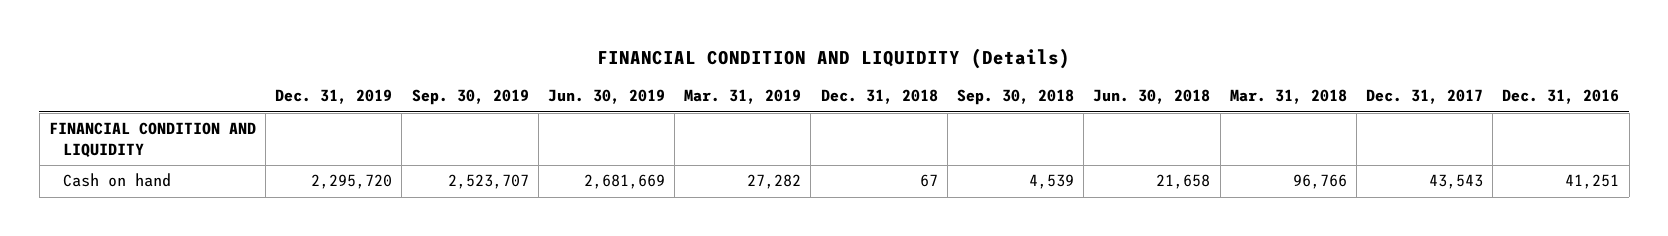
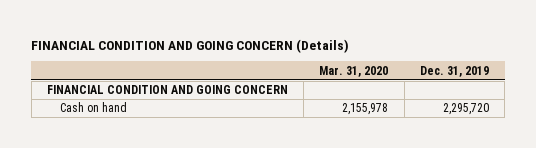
- FINANCIAL CONDITION AND LIQUIDITY (Details)
+ FINANCIAL CONDITION AND GOING CONCERN (Details)
- | Dec. 31, 2019 | Sep. 30, 2019 | Jun. 30, 2019 | Mar. 31, 2019 | Dec. 31, 2018 | Sep. 30, 2018 | Jun. 30, 2018 | Mar. 31, 2018 | Dec. 31, 2017 | Dec. 31, 2016
+ | Mar. 31, 2020 | Dec. 31, 2019
- FINANCIAL CONDITION AND LIQUIDITY
+ FINANCIAL CONDITION AND GOING CONCERN

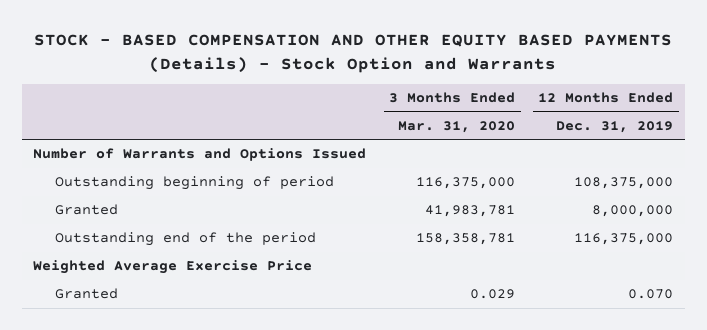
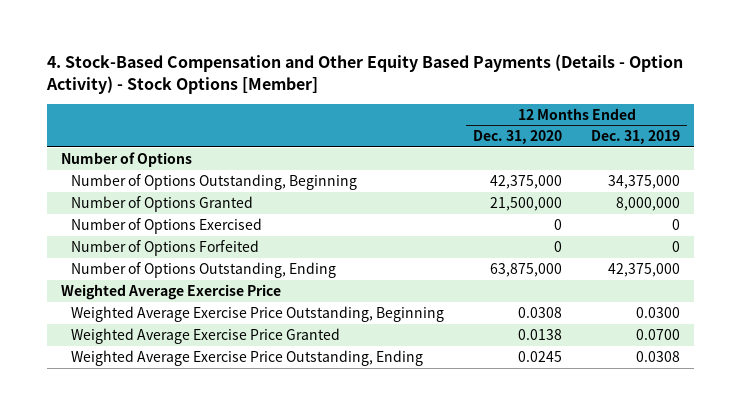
- STOCK - BASED COMPENSATION AND OTHER EQUITY BASED PAYMENTS (Details) - Stock Option and Warrants
+ 4. Stock-Based Compensation and Other Equity Based Payments (Details - Option Activity) - Stock Options [Member]
- | 3 Months Ended Mar. 31, 2020 | 12 Months Ended Dec. 31, 2019
+ | 12 Months Ended Dec. 31, 2020 | 12 Months Ended Dec. 31, 2019
- Number of Warrants and Options Issued
- Outstanding beginning of period | 116,375,000 | 108,375,000
- Granted | 41,983,781 | 8,000,000
- Outstanding end of the period | 158,358,781 | 116,375,000
+ Number of Options
+ Number of Options Outstanding, Beginning | 42,375,000 | 34,375,000
+ Number of Options Granted | 21,500,000 | 8,000,000
+ Number of Options Exercised | 0 | 0
+ Number of Options Forfeited | 0 | 0
+ Number of Options Outstanding, Ending | 63,875,000 | 42,375,000
- Granted | 0.029 | 0.070
+ Weighted Average Exercise Price Outstanding, Beginning | 0.0308 | 0.0300
+ Weighted Average Exercise Price Granted | 0.0138 | 0.0700
+ Weighted Average Exercise Price Outstanding, Ending | 0.0245 | 0.0308

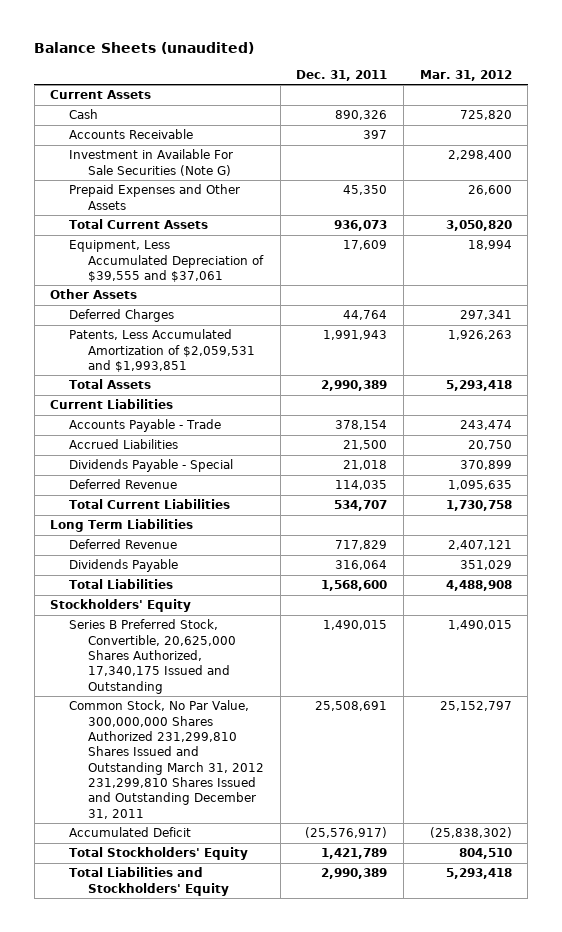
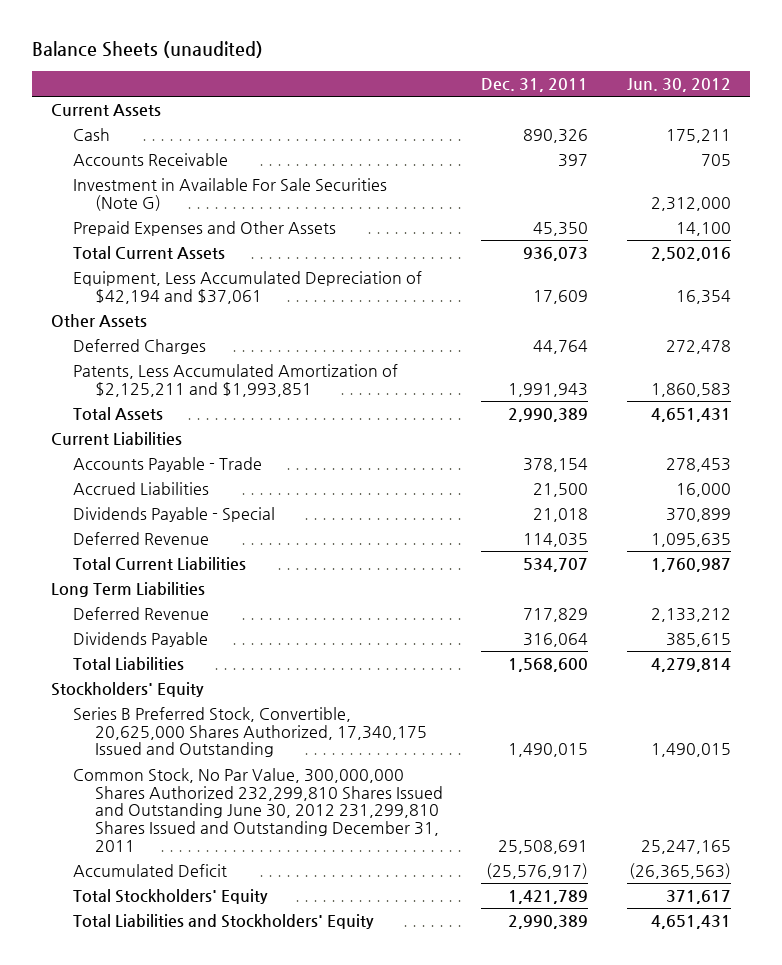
- | Dec. 31, 2011 | Mar. 31, 2012
+ | Dec. 31, 2011 | Jun. 30, 2012
- Equipment, Less Accumulated Depreciation of $39,555 and $37,061 | 17,609 | 18,994
+ Equipment, Less Accumulated Depreciation of $42,194 and $37,061 | 17,609 | 16,354
- Patents, Less Accumulated Amortization of $2,059,531 and $1,993,851 | 1,991,943 | 1,926,263
+ Patents, Less Accumulated Amortization of $2,125,211 and $1,993,851 | 1,991,943 | 1,860,583
- Common Stock, No Par Value, 300,000,000 Shares Authorized 231,299,810 Shares Issued and Outstanding March 31, 2012 231,299,810 Shares Issued and Outstanding December 31, 2011 | 25,508,691 | 25,152,797
+ Common Stock, No Par Value, 300,000,000 Shares Authorized 232,299,810 Shares Issued and Outstanding June 30, 2012 231,299,810 Shares Issued and Outstanding December 31, 2011 | 25,508,691 | 25,247,165

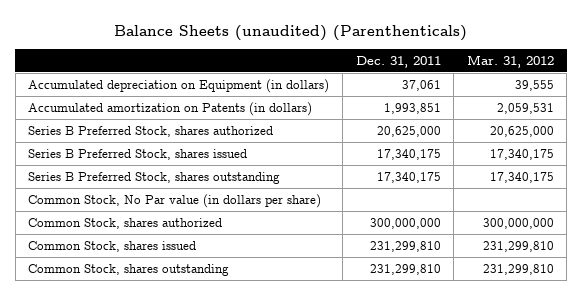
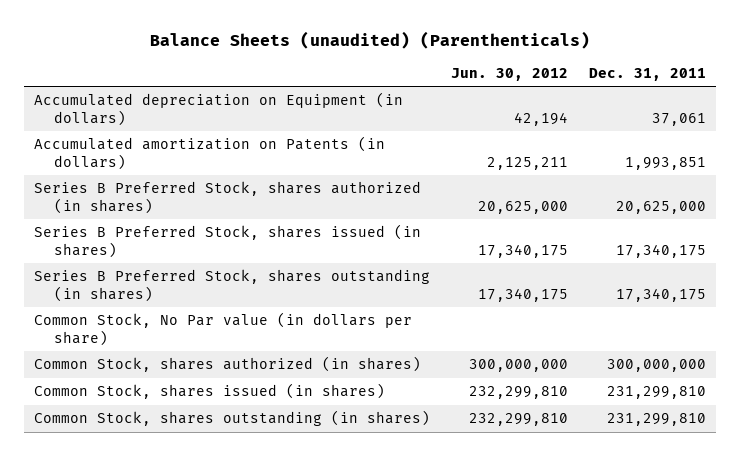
- | Dec. 31, 2011 | Mar. 31, 2012
+ | Jun. 30, 2012 | Dec. 31, 2011
- Series B Preferred Stock, shares authorized | 20,625,000 | 20,625,000
- Series B Preferred Stock, shares issued | 17,340,175 | 17,340,175
- Series B Preferred Stock, shares outstanding | 17,340,175 | 17,340,175
+ Series B Preferred Stock, shares authorized (in shares) | 20,625,000 | 20,625,000
+ Series B Preferred Stock, shares issued (in shares) | 17,340,175 | 17,340,175
+ Series B Preferred Stock, shares outstanding (in shares) | 17,340,175 | 17,340,175
- Common Stock, shares authorized | 300,000,000 | 300,000,000
- Common Stock, shares issued | 231,299,810 | 231,299,810
- Common Stock, shares outstanding | 231,299,810 | 231,299,810
+ Common Stock, shares authorized (in shares) | 300,000,000 | 300,000,000
+ Common Stock, shares issued (in shares) | 232,299,810 | 231,299,810
+ Common Stock, shares outstanding (in shares) | 232,299,810 | 231,299,810

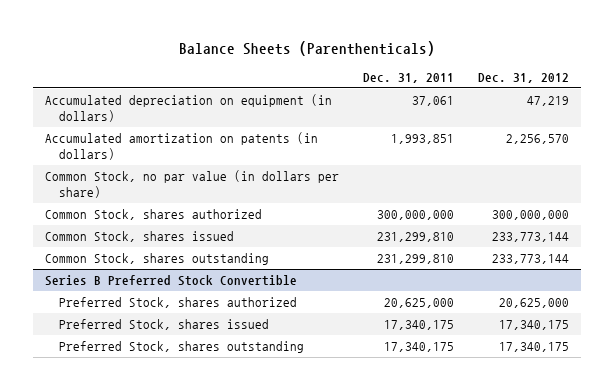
- Balance Sheets (unaudited) (Parenthenticals)
+ Balance Sheets (Parenthenticals)
- | Jun. 30, 2012 | Dec. 31, 2011
+ | Dec. 31, 2011 | Dec. 31, 2012
- Accumulated depreciation on Equipment (in dollars) | 42,194 | 37,061
- Accumulated amortization on Patents (in dollars) | 2,125,211 | 1,993,851
- Series B Preferred Stock, shares authorized (in shares) | 20,625,000 | 20,625,000
- Series B Preferred Stock, shares issued (in shares) | 17,340,175 | 17,340,175
- Series B Preferred Stock, shares outstanding (in shares) | 17,340,175 | 17,340,175
- Common Stock, No Par value (in dollars per share)
- Common Stock, shares authorized (in shares) | 300,000,000 | 300,000,000
- Common Stock, shares issued (in shares) | 232,299,810 | 231,299,810
- Common Stock, shares outstanding (in shares) | 232,299,810 | 231,299,810
+ Accumulated depreciation on equipment (in dollars) | 37,061 | 47,219
+ Accumulated amortization on patents (in dollars) | 1,993,851 | 2,256,570
+ Common Stock, no par value (in dollars per share)
+ Common Stock, shares authorized | 300,000,000 | 300,000,000
+ Common Stock, shares issued | 231,299,810 | 233,773,144
+ Common Stock, shares outstanding | 231,299,810 | 233,773,144
+ Series B Preferred Stock Convertible
+ Preferred Stock, shares authorized | 20,625,000 | 20,625,000
+ Preferred Stock, shares issued | 17,340,175 | 17,340,175
+ Preferred Stock, shares outstanding | 17,340,175 | 17,340,175

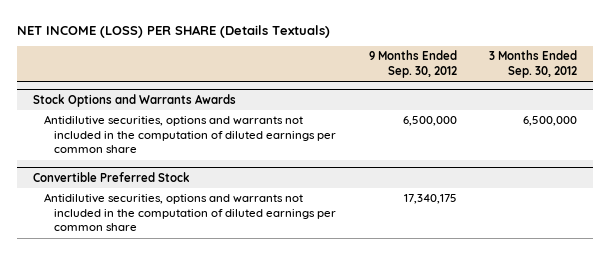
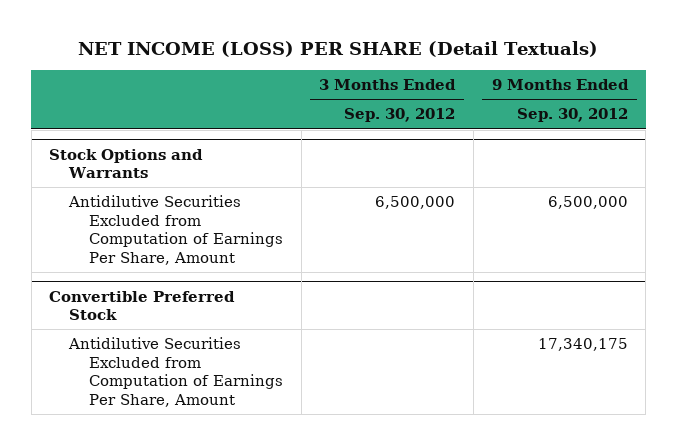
- NET INCOME (LOSS) PER SHARE (Details Textuals)
+ NET INCOME (LOSS) PER SHARE (Detail Textuals)
- | 9 Months Ended Sep. 30, 2012 | 3 Months Ended Sep. 30, 2012
+ | 3 Months Ended Sep. 30, 2012 | 9 Months Ended Sep. 30, 2012
- Stock Options and Warrants Awards
- Antidilutive securities, options and warrants not included in the computation of diluted earnings per common share | 6,500,000 | 6,500,000
+ Stock Options and Warrants
+ Antidilutive Securities Excluded from Computation of Earnings Per Share, Amount | 6,500,000 | 6,500,000
@ Convertible Preferred Stock
- Antidilutive securities, options and warrants not included in the computation of diluted earnings per common share | 17,340,175 |
+ Antidilutive Securities Excluded from Computation of Earnings Per Share, Amount | | 17,340,175

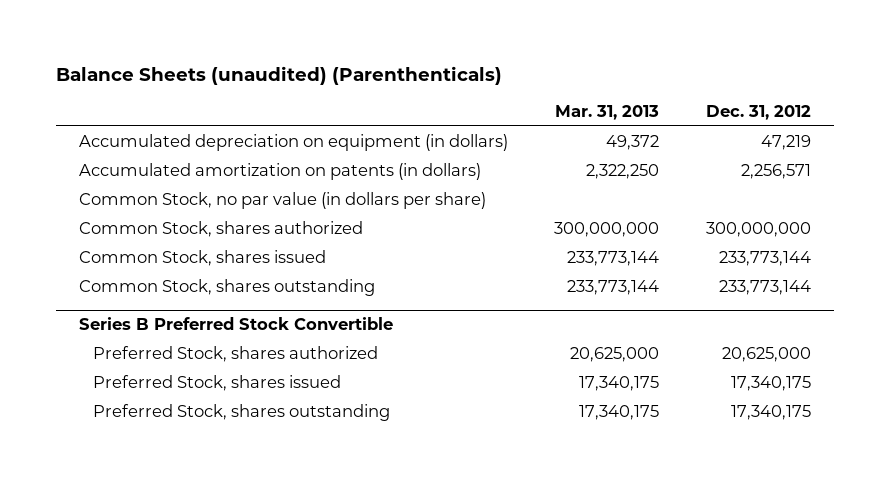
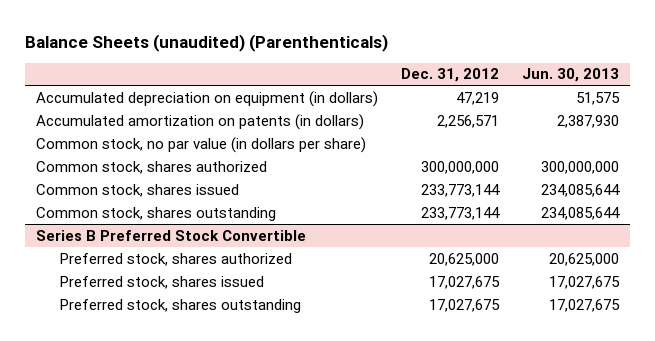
- | Mar. 31, 2013 | Dec. 31, 2012
+ | Dec. 31, 2012 | Jun. 30, 2013
- Common Stock, no par value (in dollars per share)
- Common Stock, shares authorized | 300,000,000 | 300,000,000
- Common Stock, shares issued | 233,773,144 | 233,773,144
- Common Stock, shares outstanding | 233,773,144 | 233,773,144
+ Common stock, no par value (in dollars per share)
+ Common stock, shares authorized | 300,000,000 | 300,000,000
+ Common stock, shares issued | 233,773,144 | 234,085,644
+ Common stock, shares outstanding | 233,773,144 | 234,085,644
@ Series B Preferred Stock Convertible
- Preferred Stock, shares authorized | 20,625,000 | 20,625,000
- Preferred Stock, shares issued | 17,340,175 | 17,340,175
- Preferred Stock, shares outstanding | 17,340,175 | 17,340,175
+ Preferred stock, shares authorized | 20,625,000 | 20,625,000
+ Preferred stock, shares issued | 17,027,675 | 17,027,675
+ Preferred stock, shares outstanding | 17,027,675 | 17,027,675

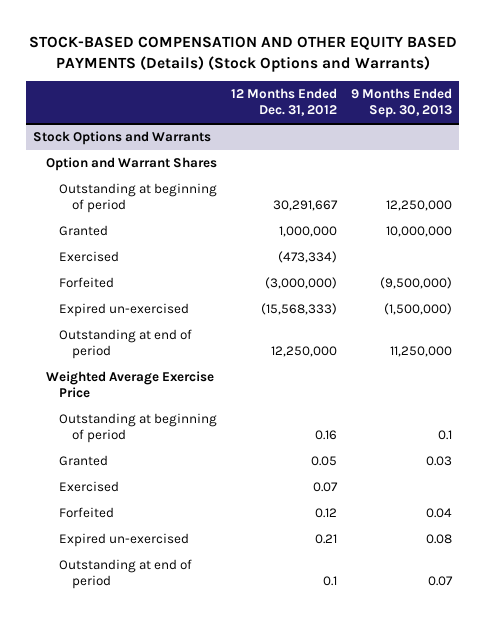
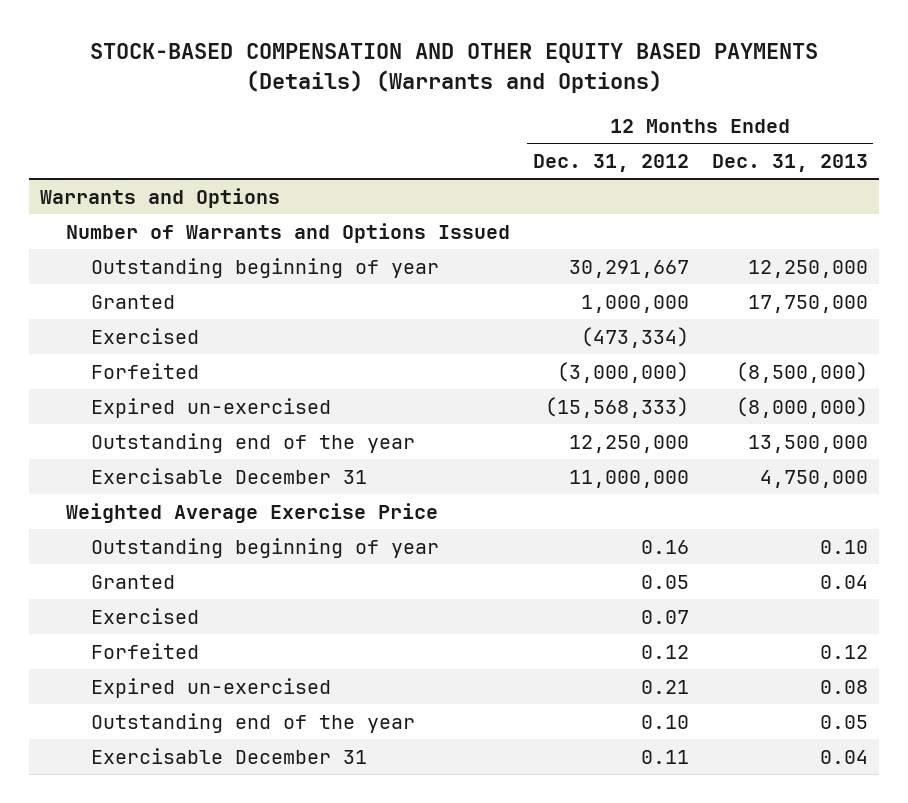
- STOCK-BASED COMPENSATION AND OTHER EQUITY BASED PAYMENTS (Details) (Stock Options and Warrants)
+ STOCK-BASED COMPENSATION AND OTHER EQUITY BASED PAYMENTS (Details) (Warrants and Options)
- | 12 Months Ended Dec. 31, 2012 | 9 Months Ended Sep. 30, 2013
+ | 12 Months Ended Dec. 31, 2012 | 12 Months Ended Dec. 31, 2013
- Stock Options and Warrants
- Option and Warrant Shares
- Outstanding at beginning of period | 30,291,667 | 12,250,000
+ Warrants and Options
+ Number of Warrants and Options Issued
+ Outstanding beginning of year | 30,291,667 | 12,250,000
- Outstanding at end of period | 12,250,000 | 11,250,000
+ Outstanding end of the year | 12,250,000 | 13,500,000
+ Exercisable December 31 | 11,000,000 | 4,750,000
- Outstanding at beginning of period | 0.16 | 0.1
+ Outstanding beginning of year | 0.16 | 0.10
- Outstanding at end of period | 0.1 | 0.07
+ Outstanding end of the year | 0.10 | 0.05
+ Exercisable December 31 | 0.11 | 0.04

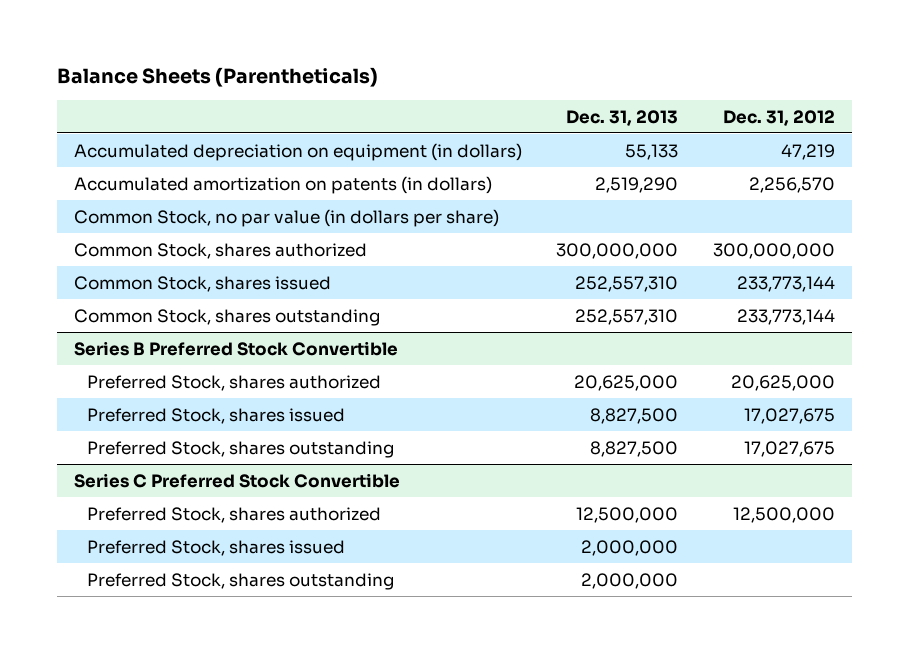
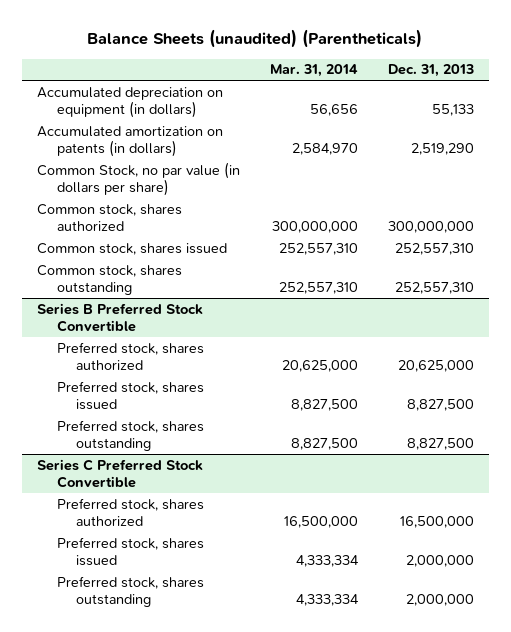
- Balance Sheets (Parentheticals)
+ Balance Sheets (unaudited) (Parentheticals)
- | Dec. 31, 2013 | Dec. 31, 2012
+ | Mar. 31, 2014 | Dec. 31, 2013
- Common Stock, shares authorized | 300,000,000 | 300,000,000
- Common Stock, shares issued | 252,557,310 | 233,773,144
- Common Stock, shares outstanding | 252,557,310 | 233,773,144
+ Common stock, shares authorized | 300,000,000 | 300,000,000
+ Common stock, shares issued | 252,557,310 | 252,557,310
+ Common stock, shares outstanding | 252,557,310 | 252,557,310
@ Series B Preferred Stock Convertible
- Preferred Stock, shares authorized | 20,625,000 | 20,625,000
- Preferred Stock, shares issued | 8,827,500 | 17,027,675
- Preferred Stock, shares outstanding | 8,827,500 | 17,027,675
+ Preferred stock, shares authorized | 20,625,000 | 20,625,000
+ Preferred stock, shares issued | 8,827,500 | 8,827,500
+ Preferred stock, shares outstanding | 8,827,500 | 8,827,500
@ Series C Preferred Stock Convertible
- Preferred Stock, shares authorized | 12,500,000 | 12,500,000
- Preferred Stock, shares issued | 2,000,000 |
- Preferred Stock, shares outstanding | 2,000,000 |
+ Preferred stock, shares authorized | 16,500,000 | 16,500,000
+ Preferred stock, shares issued | 4,333,334 | 2,000,000
+ Preferred stock, shares outstanding | 4,333,334 | 2,000,000

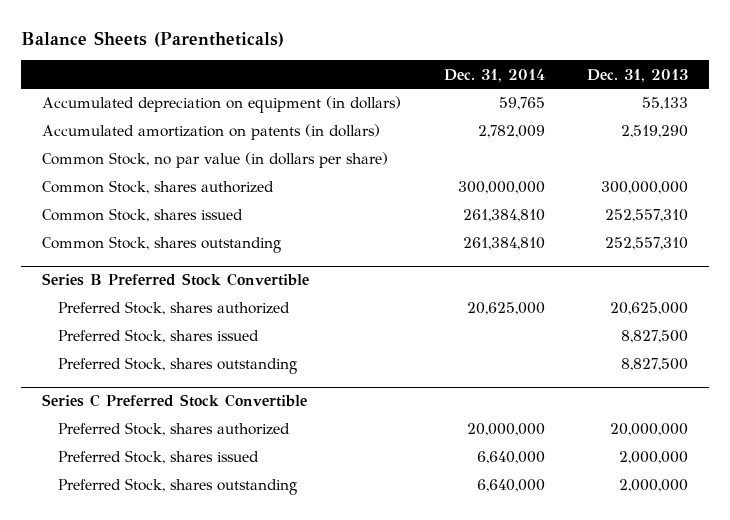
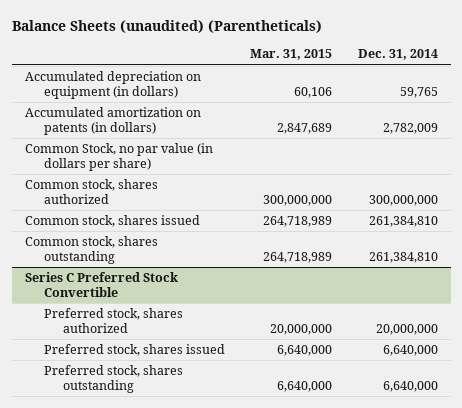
- Balance Sheets (Parentheticals)
+ Balance Sheets (unaudited) (Parentheticals)
- | Dec. 31, 2014 | Dec. 31, 2013
+ | Mar. 31, 2015 | Dec. 31, 2014
- Common Stock, shares authorized | 300,000,000 | 300,000,000
- Common Stock, shares issued | 261,384,810 | 252,557,310
- Common Stock, shares outstanding | 261,384,810 | 252,557,310
- Series B Preferred Stock Convertible
- Preferred Stock, shares authorized | 20,625,000 | 20,625,000
- Preferred Stock, shares issued | | 8,827,500
- Preferred Stock, shares outstanding | | 8,827,500
+ Common stock, shares authorized | 300,000,000 | 300,000,000
+ Common stock, shares issued | 264,718,989 | 261,384,810
+ Common stock, shares outstanding | 264,718,989 | 261,384,810
@ Series C Preferred Stock Convertible
- Preferred Stock, shares authorized | 20,000,000 | 20,000,000
- Preferred Stock, shares issued | 6,640,000 | 2,000,000
- Preferred Stock, shares outstanding | 6,640,000 | 2,000,000
+ Preferred stock, shares authorized | 20,000,000 | 20,000,000
+ Preferred stock, shares issued | 6,640,000 | 6,640,000
+ Preferred stock, shares outstanding | 6,640,000 | 6,640,000

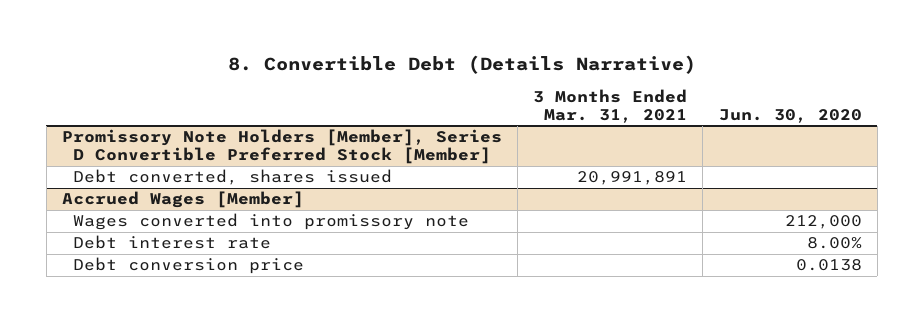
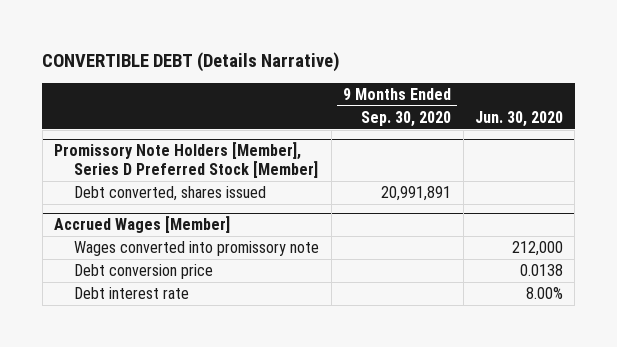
- 8. Convertible Debt (Details Narrative)
+ CONVERTIBLE DEBT (Details Narrative)
- | 3 Months Ended Mar. 31, 2021 | Jun. 30, 2020
+ | 9 Months Ended Sep. 30, 2020 | Jun. 30, 2020
- Promissory Note Holders [Member], Series D Convertible Preferred Stock [Member]
+ Promissory Note Holders [Member], Series D Preferred Stock [Member]
@ Accrued Wages [Member]
moved down: Debt interest rate | | 8.00%

